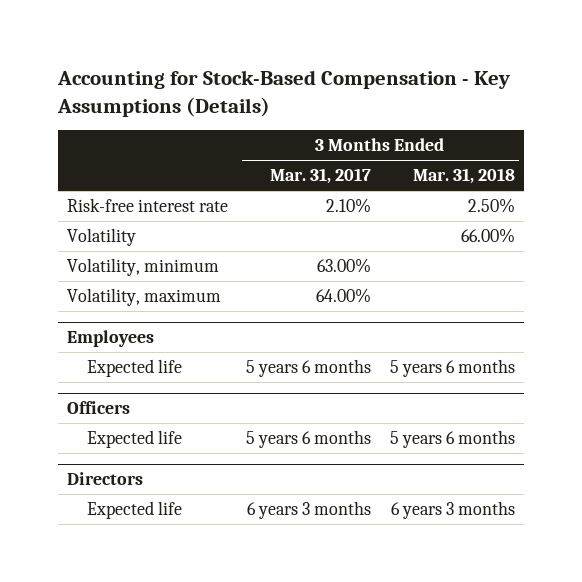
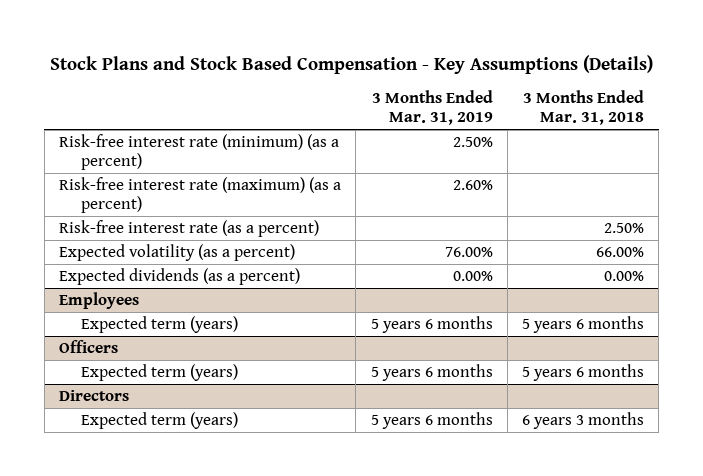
- Accounting for Stock-Based Compensation - Key Assumptions (Details)
+ Stock Plans and Stock Based Compensation - Key Assumptions (Details)
- | 3 Months Ended Mar. 31, 2017 | 3 Months Ended Mar. 31, 2018
+ | 3 Months Ended Mar. 31, 2019 | 3 Months Ended Mar. 31, 2018
- Risk-free interest rate | 2.10% | 2.50%
- Volatility | | 66.00%
- Volatility, minimum | 63.00% |
- Volatility, maximum | 64.00% |
+ Risk-free interest rate (minimum) (as a percent) | 2.50% |
+ Risk-free interest rate (maximum) (as a percent) | 2.60% |
+ Risk-free interest rate (as a percent) | | 2.50%
+ Expected volatility (as a percent) | 76.00% | 66.00%
+ Expected dividends (as a percent) | 0.00% | 0.00%
@ Employees
- Expected life | 5 years 6 months | 5 years 6 months
+ Expected term (years) | 5 years 6 months | 5 years 6 months
@ Officers
- Expected life | 5 years 6 months | 5 years 6 months
+ Expected term (years) | 5 years 6 months | 5 years 6 months
@ Directors
- Expected life | 6 years 3 months | 6 years 3 months
+ Expected term (years) | 5 years 6 months | 6 years 3 months

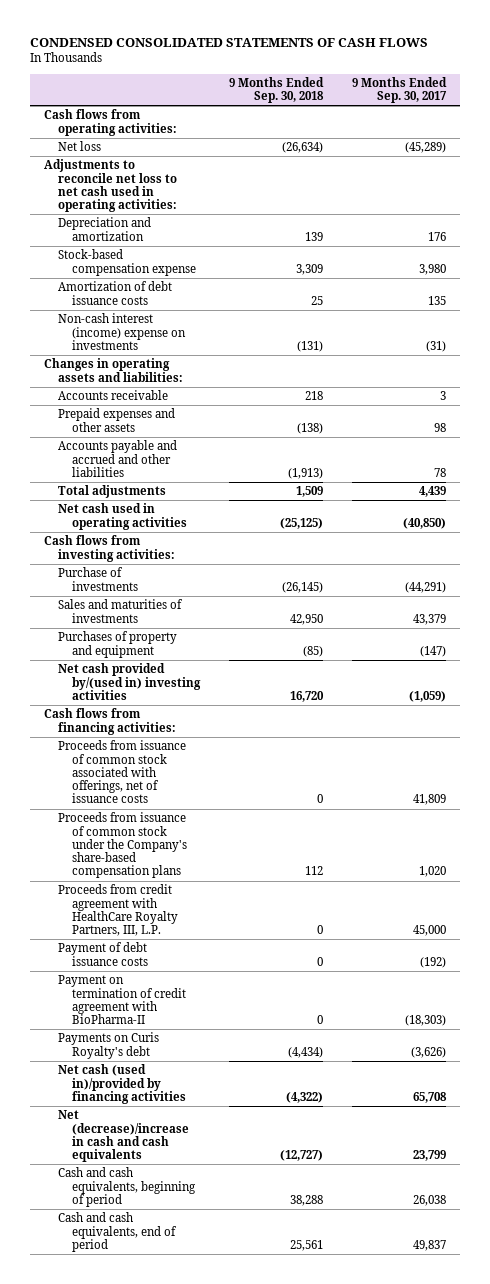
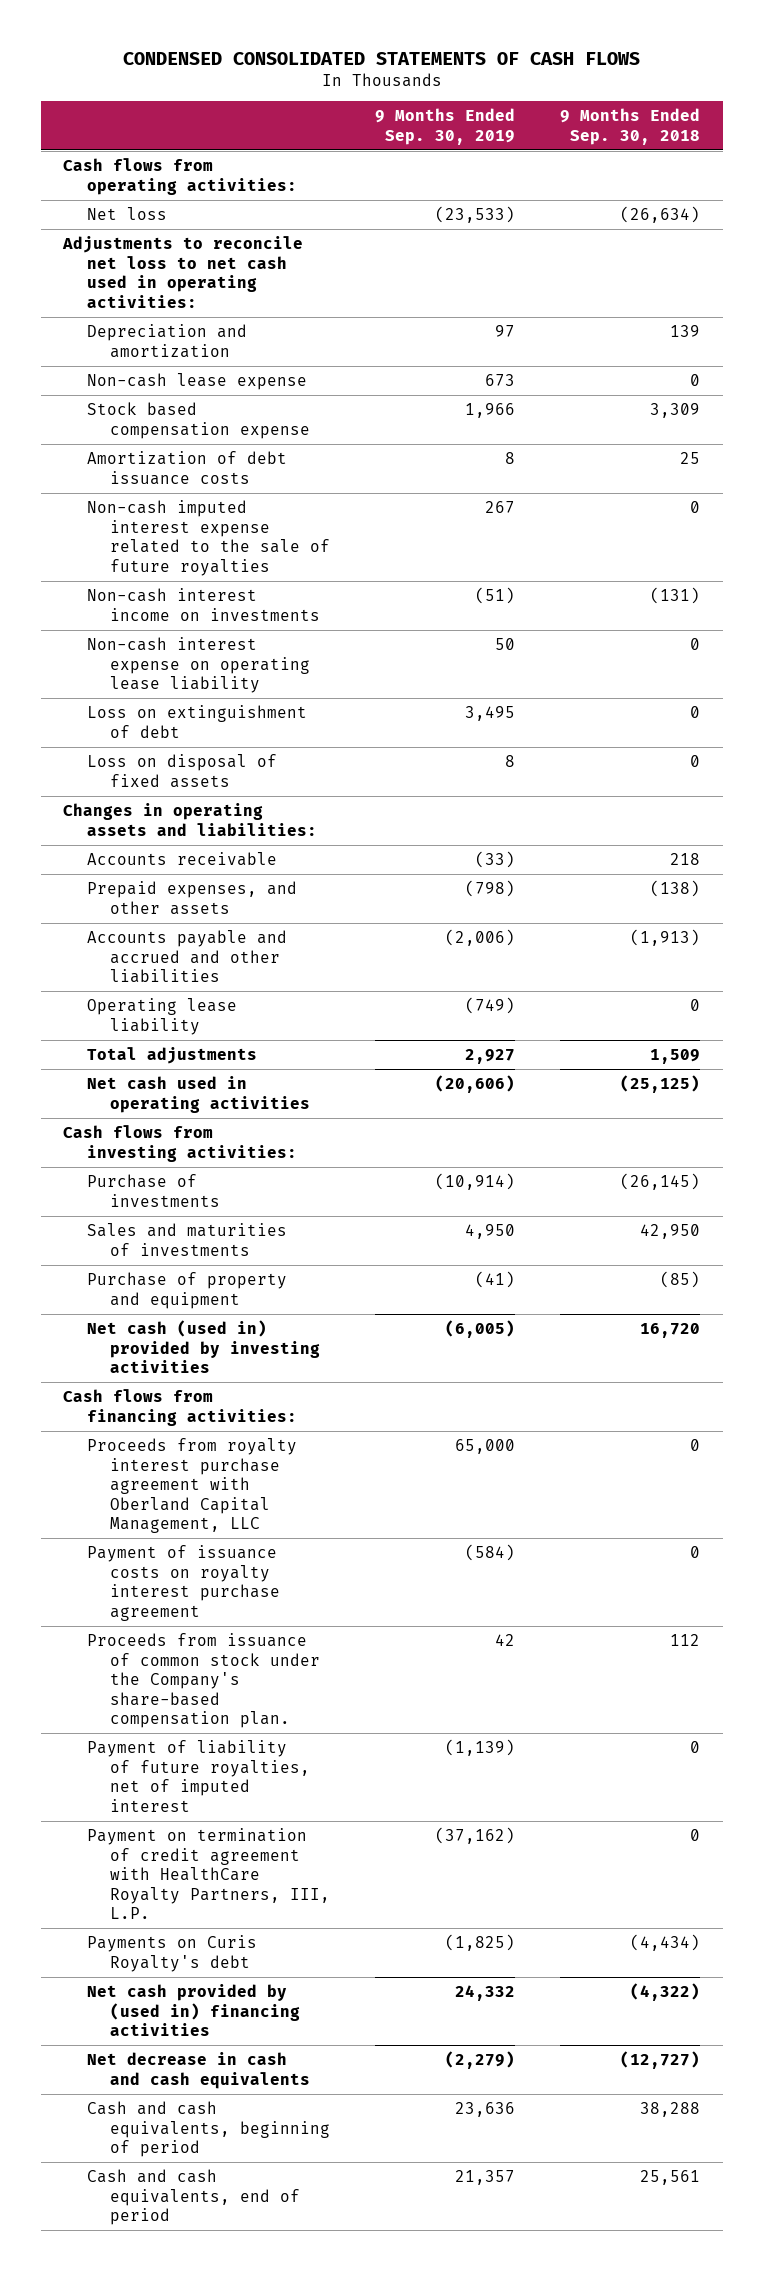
- | 9 Months Ended Sep. 30, 2018 | 9 Months Ended Sep. 30, 2017
+ | 9 Months Ended Sep. 30, 2019 | 9 Months Ended Sep. 30, 2018
- Stock-based compensation expense | 3,309 | 3,980
+ Non-cash lease expense | 673 | 0
+ Stock based compensation expense | 1,966 | 3,309
- Non-cash interest (income) expense on investments | (131) | (31)
+ Non-cash imputed interest expense related to the sale of future royalties | 267 | 0
+ Non-cash interest income on investments | (51) | (131)
+ Non-cash interest expense on operating lease liability | 50 | 0
+ Loss on extinguishment of debt | 3,495 | 0
+ Loss on disposal of fixed assets | 8 | 0
- Prepaid expenses and other assets | (138) | 98
+ Prepaid expenses, and other assets | (798) | (138)
+ Operating lease liability | (749) | 0
- Purchases of property and equipment | (85) | (147)
- Net cash provided by/(used in) investing activities | 16,720 | (1,059)
+ Purchase of property and equipment | (41) | (85)
+ Net cash (used in) provided by investing activities | (6,005) | 16,720
- Proceeds from issuance of common stock associated with offerings, net of issuance costs | 0 | 41,809
- Proceeds from issuance of common stock under the Company's share-based compensation plans | 112 | 1,020
- Proceeds from credit agreement with HealthCare Royalty Partners, III, L.P. | 0 | 45,000
- Payment of debt issuance costs | 0 | (192)
- Payment on termination of credit agreement with BioPharma-II | 0 | (18,303)
+ Proceeds from royalty interest purchase agreement with Oberland Capital Management, LLC | 65,000 | 0
+ Payment of issuance costs on royalty interest purchase agreement | (584) | 0
+ Proceeds from issuance of common stock under the Company's share-based compensation plan. | 42 | 112
+ Payment of liability of future royalties, net of imputed interest | (1,139) | 0
+ Payment on termination of credit agreement with HealthCare Royalty Partners, III, L.P. | (37,162) | 0
- Net cash (used in)/provided by financing activities | (4,322) | 65,708
- Net (decrease)/increase in cash and cash equivalents | (12,727) | 23,799
+ Net cash provided by (used in) financing activities | 24,332 | (4,322)
+ Net decrease in cash and cash equivalents | (2,279) | (12,727)

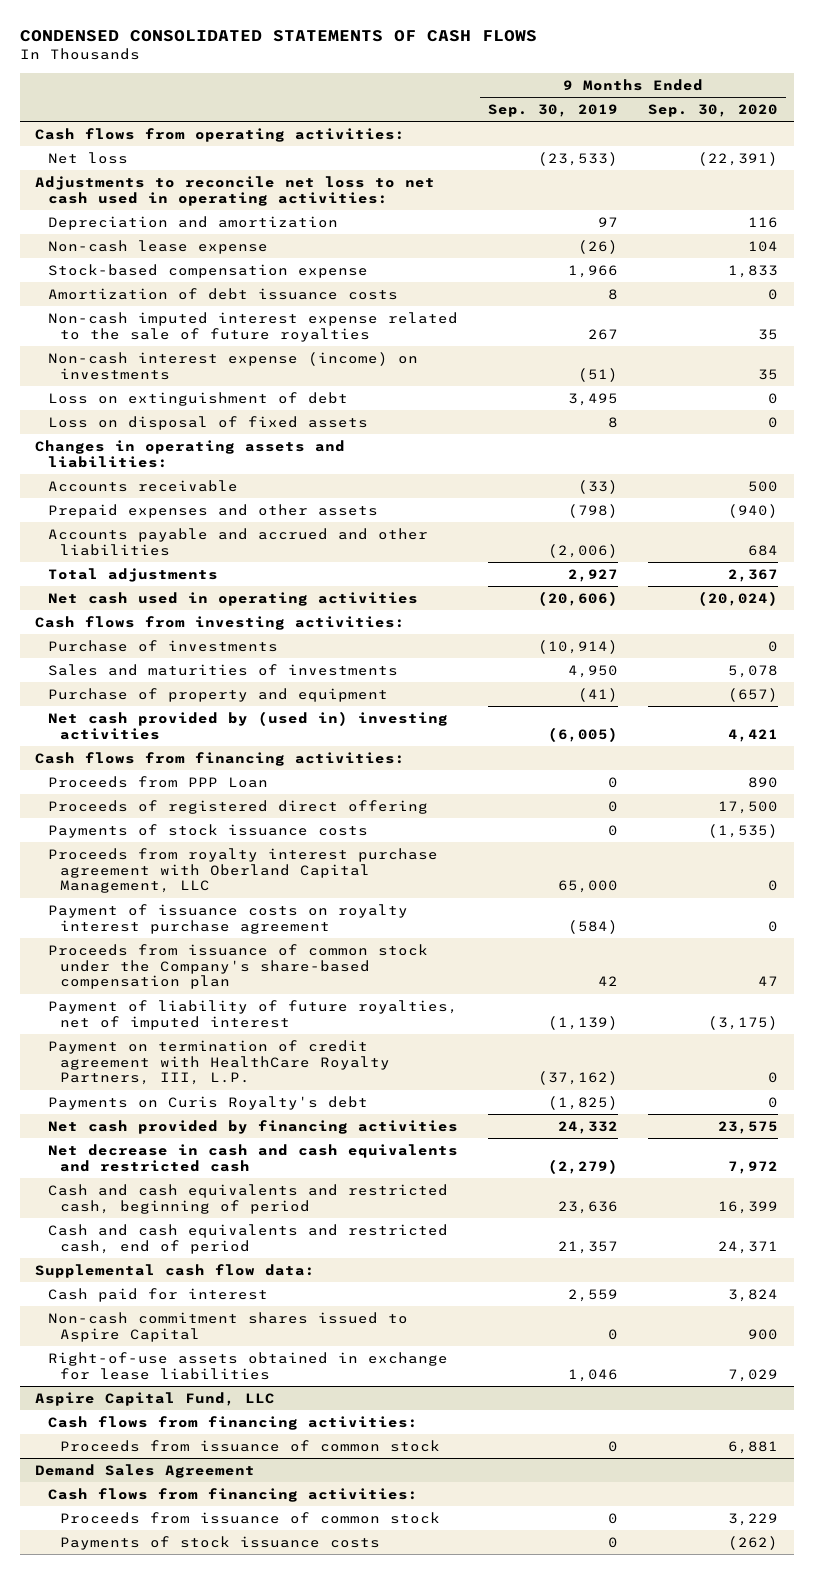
- | 9 Months Ended Sep. 30, 2019 | 9 Months Ended Sep. 30, 2018
+ | 9 Months Ended Sep. 30, 2019 | 9 Months Ended Sep. 30, 2020
- Non-cash lease expense | 673 | 0
- Stock based compensation expense | 1,966 | 3,309
+ Non-cash lease expense | (26) | 104
+ Stock-based compensation expense | 1,966 | 1,833
- Non-cash interest income on investments | (51) | (131)
- Non-cash interest expense on operating lease liability | 50 | 0
+ Non-cash interest expense (income) on investments | (51) | 35
- Prepaid expenses, and other assets | (798) | (138)
+ Prepaid expenses and other assets | (798) | (940)
- Operating lease liability | (749) | 0
- Net cash (used in) provided by investing activities | (6,005) | 16,720
+ Net cash provided by (used in) investing activities | (6,005) | 4,421
+ Proceeds from PPP Loan | 0 | 890
+ Proceeds of registered direct offering | 0 | 17,500
+ Payments of stock issuance costs | 0 | (1,535)
- Proceeds from issuance of common stock under the Company's share-based compensation plan. | 42 | 112
+ Proceeds from issuance of common stock under the Company's share-based compensation plan | 42 | 47
- Net cash provided by (used in) financing activities | 24,332 | (4,322)
- Net decrease in cash and cash equivalents | (2,279) | (12,727)
- Cash and cash equivalents, beginning of period | 23,636 | 38,288
- Cash and cash equivalents, end of period | 21,357 | 25,561
+ Net cash provided by financing activities | 24,332 | 23,575
+ Net decrease in cash and cash equivalents and restricted cash | (2,279) | 7,972
+ Cash and cash equivalents and restricted cash, beginning of period | 23,636 | 16,399
+ Cash and cash equivalents and restricted cash, end of period | 21,357 | 24,371
+ Supplemental cash flow data:
+ Cash paid for interest | 2,559 | 3,824
+ Non-cash commitment shares issued to Aspire Capital | 0 | 900
+ Right-of-use assets obtained in exchange for lease liabilities | 1,046 | 7,029
+ Aspire Capital Fund, LLC
+ Cash flows from financing activities:
+ Proceeds from issuance of common stock | 0 | 6,881
+ Demand Sales Agreement
+ Cash flows from financing activities:
+ Proceeds from issuance of common stock | 0 | 3,229
+ Payments of stock issuance costs | 0 | (262)

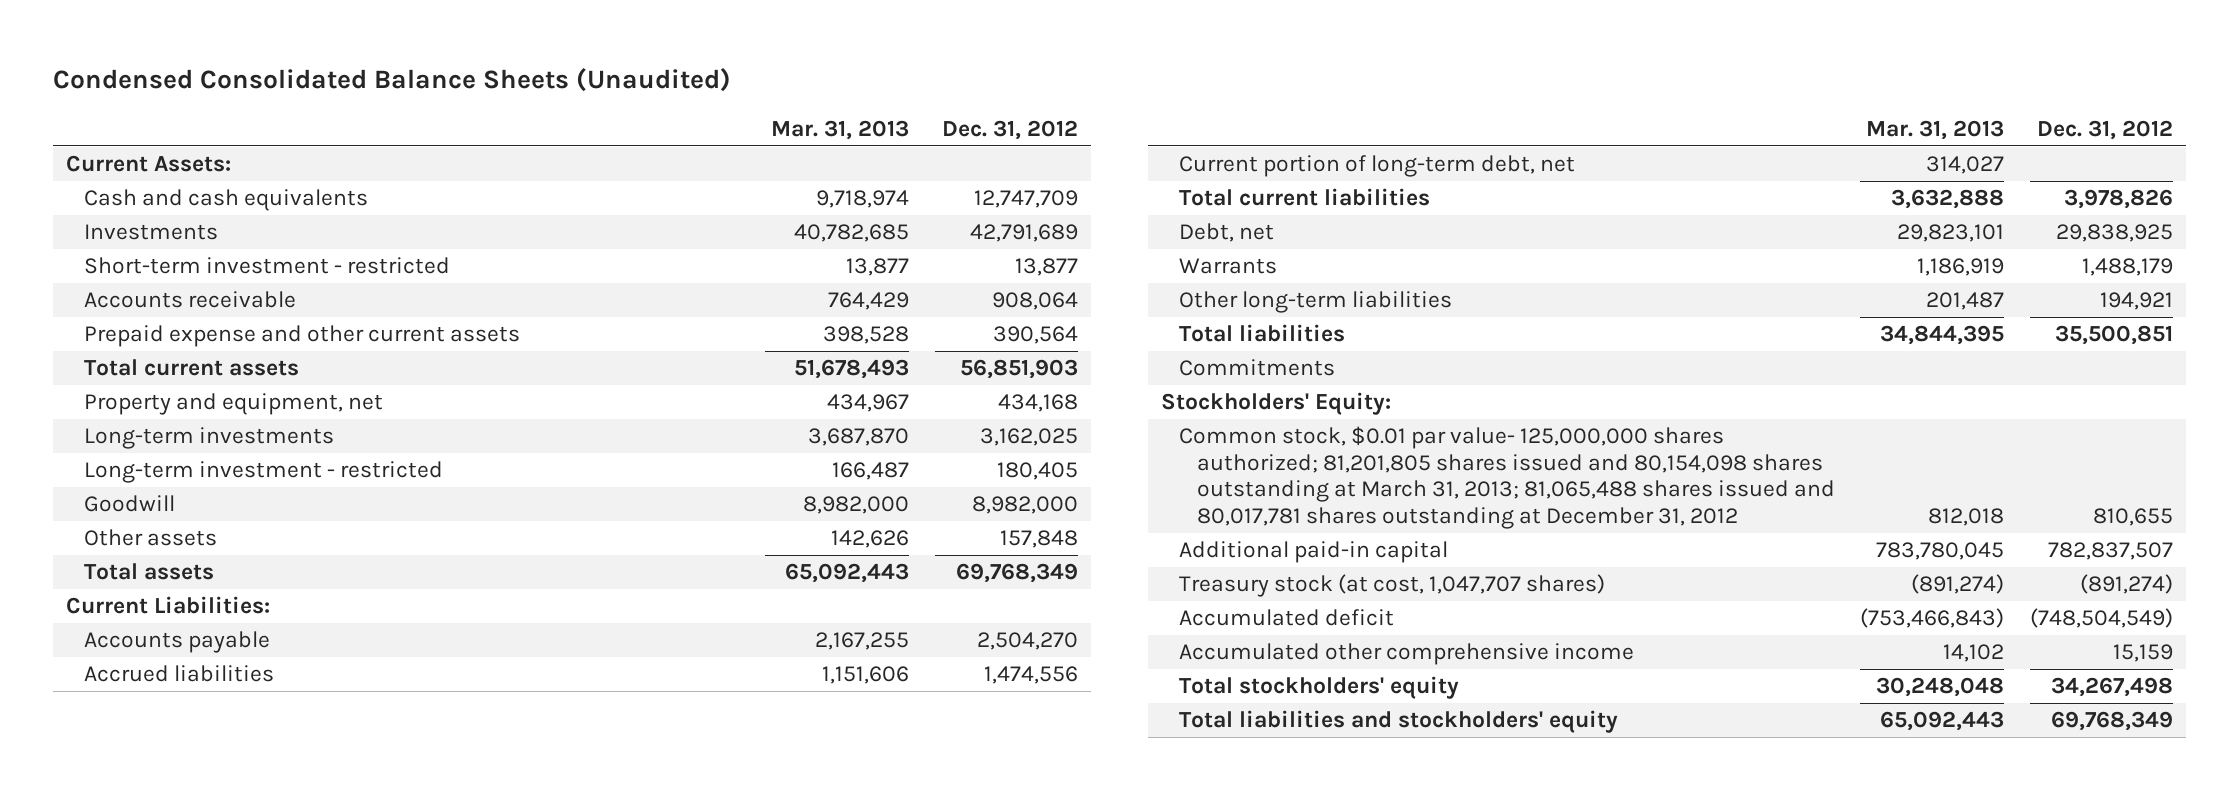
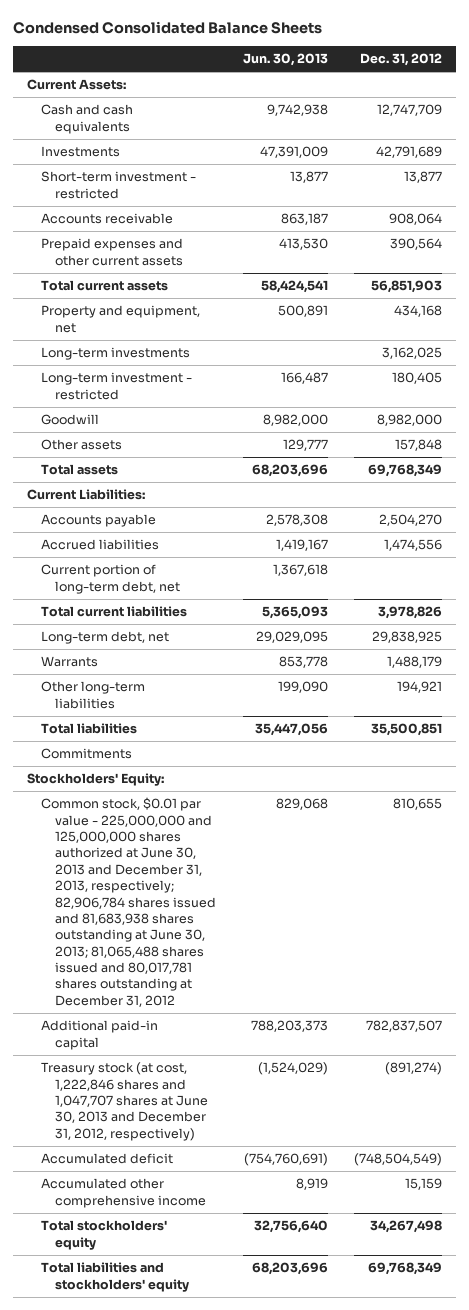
- Condensed Consolidated Balance Sheets (Unaudited)
+ Condensed Consolidated Balance Sheets
- | Mar. 31, 2013 | Dec. 31, 2012
+ | Jun. 30, 2013 | Dec. 31, 2012
- Prepaid expense and other current assets | 398,528 | 390,564
+ Prepaid expenses and other current assets | 413,530 | 390,564
- Debt, net | 29,823,101 | 29,838,925
+ Long-term debt, net | 29,029,095 | 29,838,925
- Common stock, $0.01 par value- 125,000,000 shares authorized; 81,201,805 shares issued and 80,154,098 shares outstanding at March 31, 2013; 81,065,488 shares issued and 80,017,781 shares outstanding at December 31, 2012 | 812,018 | 810,655
+ Common stock, $0.01 par value - 225,000,000 and 125,000,000 shares authorized at June 30, 2013 and December 31, 2013, respectively; 82,906,784 shares issued and 81,683,938 shares outstanding at June 30, 2013; 81,065,488 shares issued and 80,017,781 shares outstanding at December 31, 2012 | 829,068 | 810,655
- Treasury stock (at cost, 1,047,707 shares) | (891,274) | (891,274)
+ Treasury stock (at cost, 1,222,846 shares and 1,047,707 shares at June 30, 2013 and December 31, 2012, respectively) | (1,524,029) | (891,274)

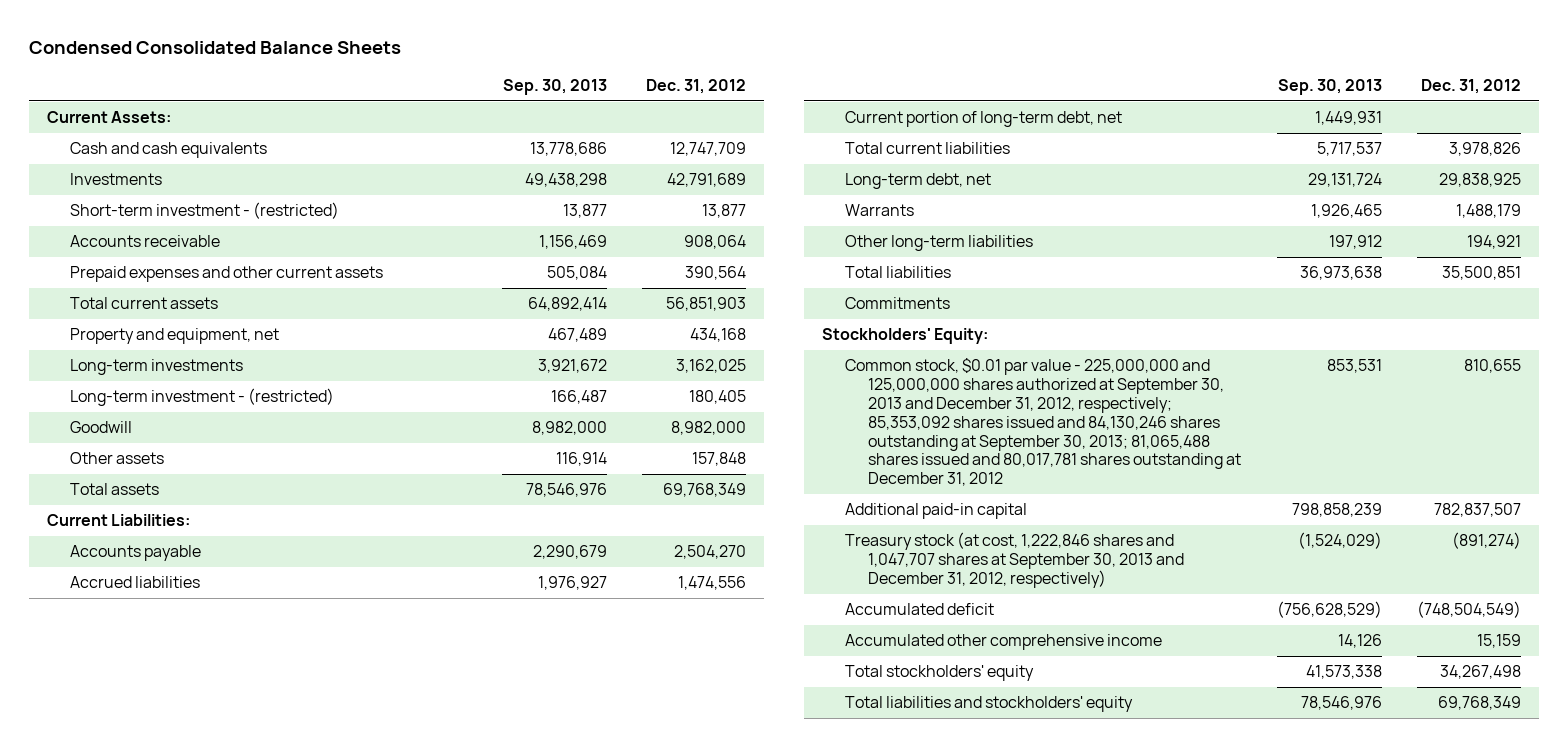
- | Jun. 30, 2013 | Dec. 31, 2012
+ | Sep. 30, 2013 | Dec. 31, 2012
- Short-term investment - restricted | 13,877 | 13,877
+ Short-term investment - (restricted) | 13,877 | 13,877
- Long-term investment - restricted | 166,487 | 180,405
+ Long-term investment - (restricted) | 166,487 | 180,405
- Common stock, $0.01 par value - 225,000,000 and 125,000,000 shares authorized at June 30, 2013 and December 31, 2013, respectively; 82,906,784 shares issued and 81,683,938 shares outstanding at June 30, 2013; 81,065,488 shares issued and 80,017,781 shares outstanding at December 31, 2012 | 829,068 | 810,655
+ Common stock, $0.01 par value - 225,000,000 and 125,000,000 shares authorized at September 30, 2013 and December 31, 2012, respectively; 85,353,092 shares issued and 84,130,246 shares outstanding at September 30, 2013; 81,065,488 shares issued and 80,017,781 shares outstanding at December 31, 2012 | 853,531 | 810,655
- Treasury stock (at cost, 1,222,846 shares and 1,047,707 shares at June 30, 2013 and December 31, 2012, respectively) | (1,524,029) | (891,274)
+ Treasury stock (at cost, 1,222,846 shares and 1,047,707 shares at September 30, 2013 and December 31, 2012, respectively) | (1,524,029) | (891,274)

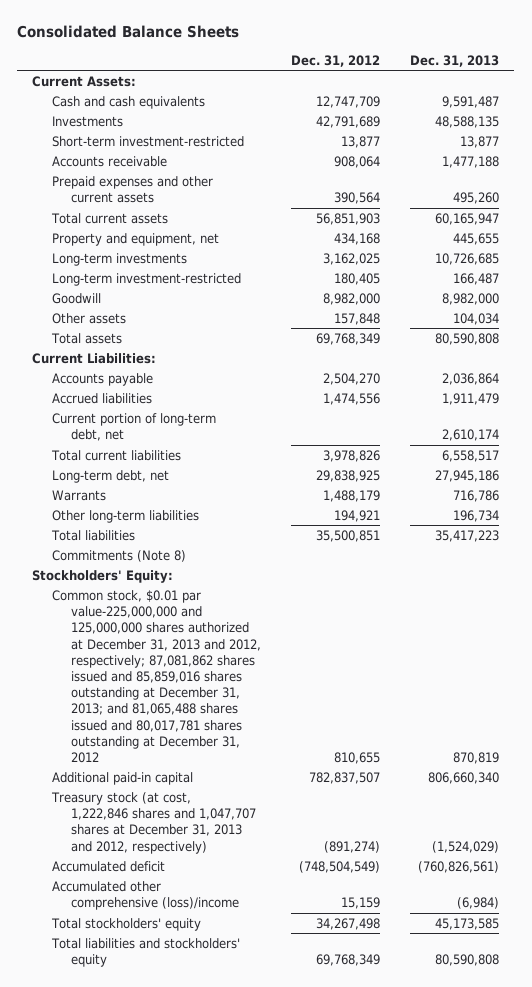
- Condensed Consolidated Balance Sheets
+ Consolidated Balance Sheets
- | Sep. 30, 2013 | Dec. 31, 2012
+ | Dec. 31, 2012 | Dec. 31, 2013
- Short-term investment - (restricted) | 13,877 | 13,877
+ Short-term investment-restricted | 13,877 | 13,877
- Long-term investment - (restricted) | 166,487 | 180,405
+ Long-term investment-restricted | 180,405 | 166,487
- Commitments
+ Commitments (Note 8)
- Common stock, $0.01 par value - 225,000,000 and 125,000,000 shares authorized at September 30, 2013 and December 31, 2012, respectively; 85,353,092 shares issued and 84,130,246 shares outstanding at September 30, 2013; 81,065,488 shares issued and 80,017,781 shares outstanding at December 31, 2012 | 853,531 | 810,655
+ Common stock, $0.01 par value-225,000,000 and 125,000,000 shares authorized at December 31, 2013 and 2012, respectively; 87,081,862 shares issued and 85,859,016 shares outstanding at December 31, 2013; and 81,065,488 shares issued and 80,017,781 shares outstanding at December 31, 2012 | 810,655 | 870,819
- Treasury stock (at cost, 1,222,846 shares and 1,047,707 shares at September 30, 2013 and December 31, 2012, respectively) | (1,524,029) | (891,274)
+ Treasury stock (at cost, 1,222,846 shares and 1,047,707 shares at December 31, 2013 and 2012, respectively) | (891,274) | (1,524,029)
- Accumulated other comprehensive income | 14,126 | 15,159
+ Accumulated other comprehensive (loss)/income | 15,159 | (6,984)

